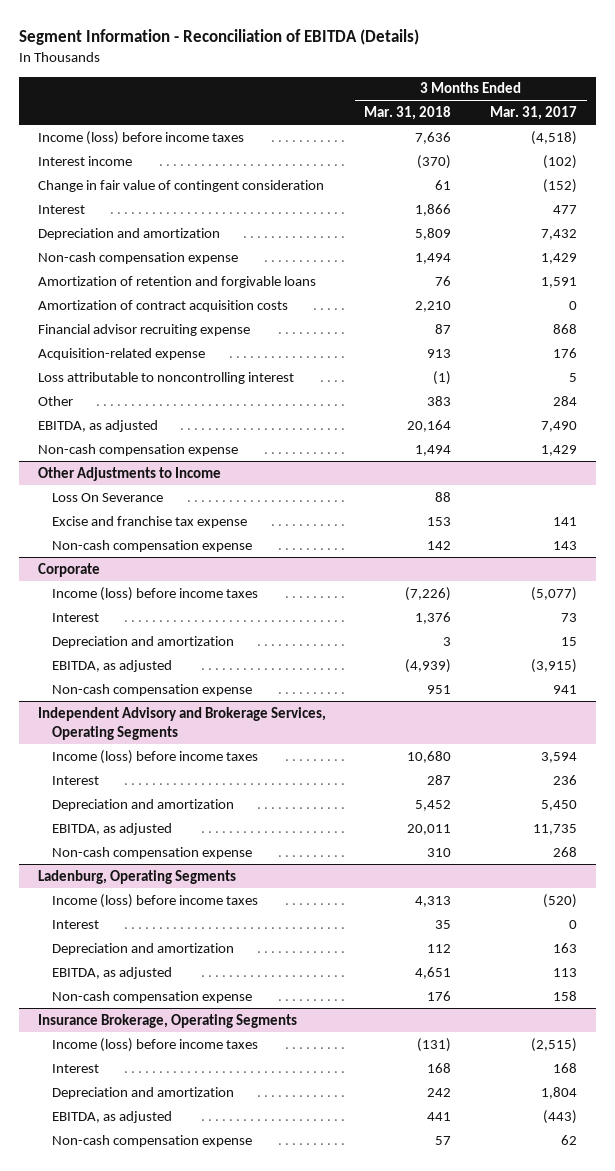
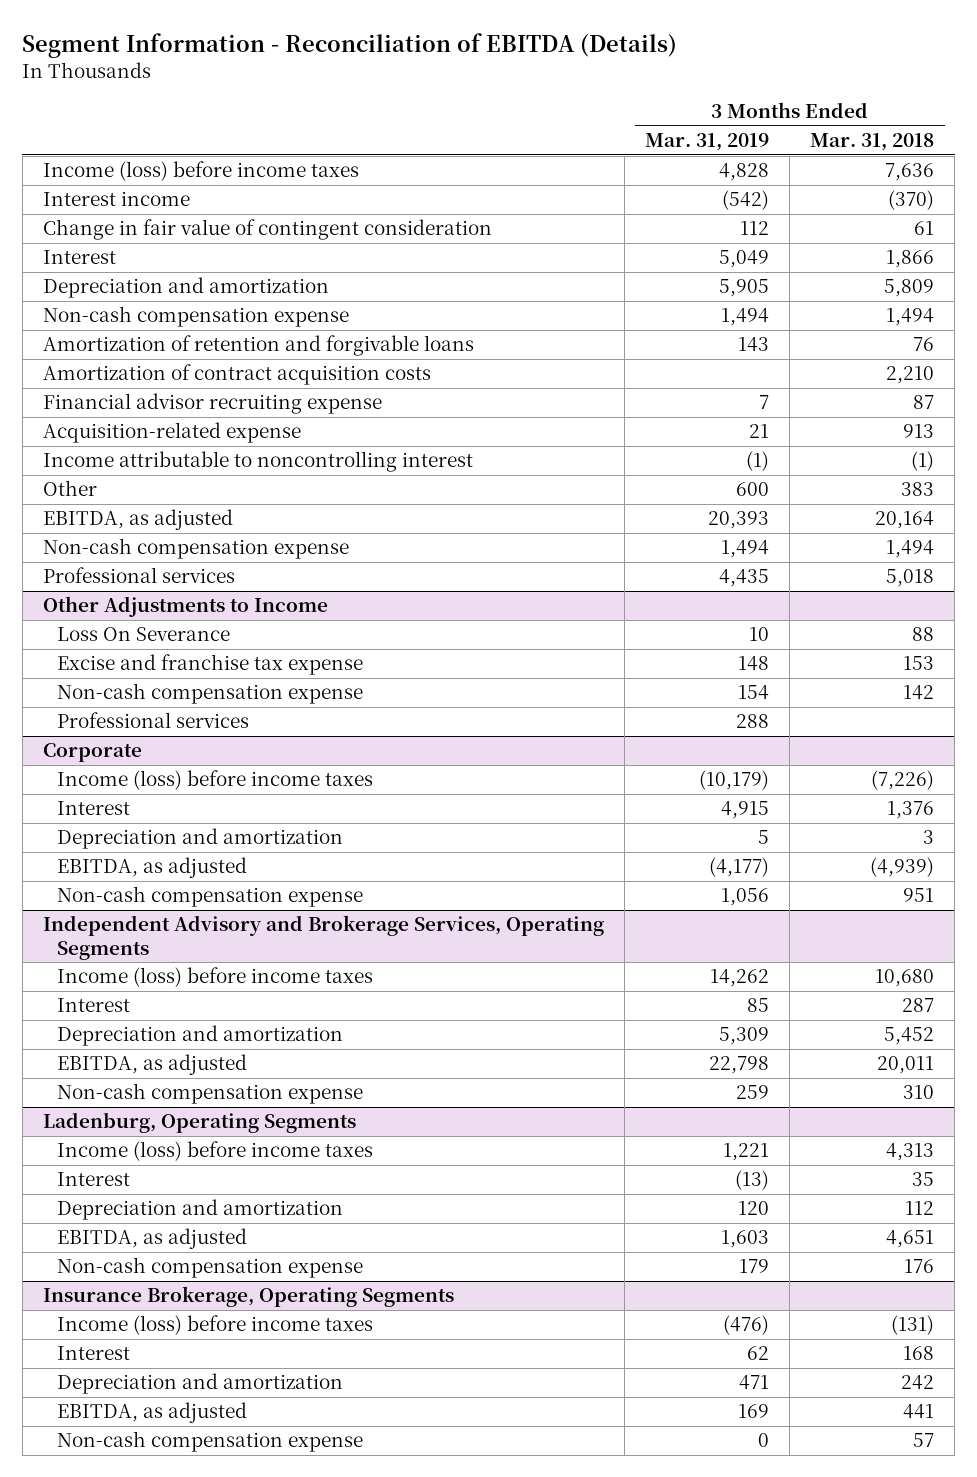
- | 3 Months Ended Mar. 31, 2018 | 3 Months Ended Mar. 31, 2017
+ | 3 Months Ended Mar. 31, 2019 | 3 Months Ended Mar. 31, 2018
- Loss attributable to noncontrolling interest | (1) | 5
+ Income attributable to noncontrolling interest | (1) | (1)
+ Professional services | 4,435 | 5,018
@ Other Adjustments to Income
+ Professional services | 288 |

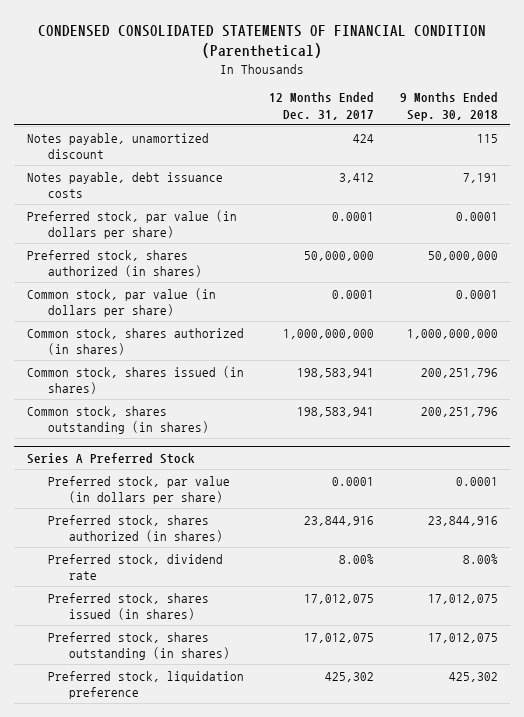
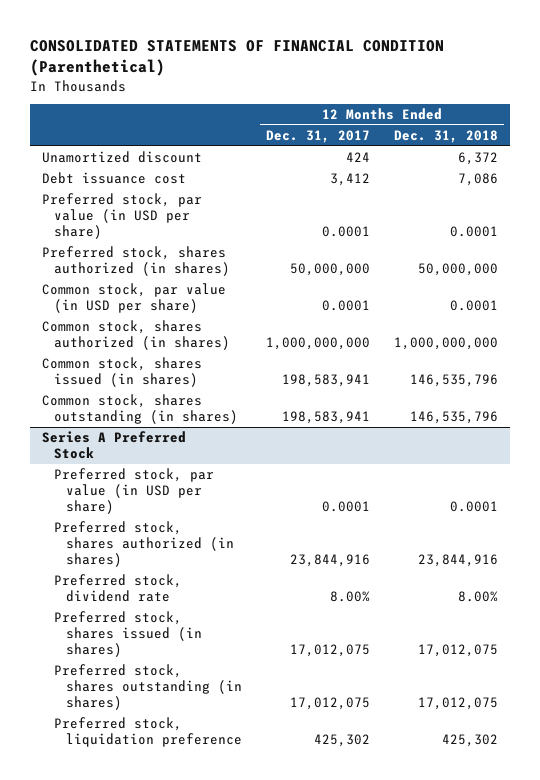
- CONDENSED CONSOLIDATED STATEMENTS OF FINANCIAL CONDITION (Parenthetical)
+ CONSOLIDATED STATEMENTS OF FINANCIAL CONDITION (Parenthetical)
- | 12 Months Ended Dec. 31, 2017 | 9 Months Ended Sep. 30, 2018
+ | 12 Months Ended Dec. 31, 2017 | 12 Months Ended Dec. 31, 2018
- Notes payable, unamortized discount | 424 | 115
- Notes payable, debt issuance costs | 3,412 | 7,191
- Preferred stock, par value (in dollars per share) | 0.0001 | 0.0001
+ Unamortized discount | 424 | 6,372
+ Debt issuance cost | 3,412 | 7,086
+ Preferred stock, par value (in USD per share) | 0.0001 | 0.0001
- Common stock, par value (in dollars per share) | 0.0001 | 0.0001
+ Common stock, par value (in USD per share) | 0.0001 | 0.0001
@ Series A Preferred Stock
- Preferred stock, par value (in dollars per share) | 0.0001 | 0.0001
+ Preferred stock, par value (in USD per share) | 0.0001 | 0.0001

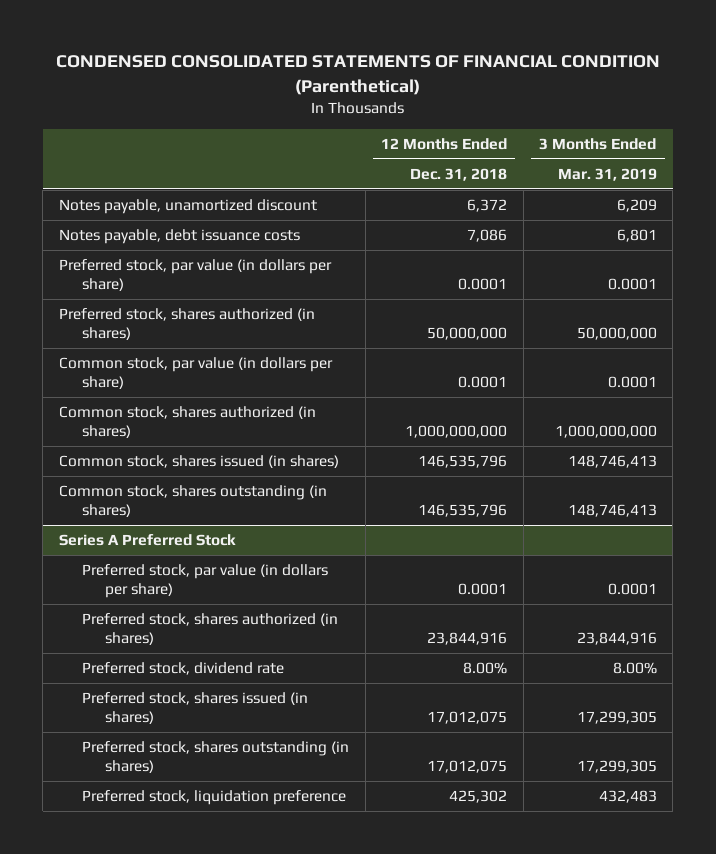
- CONSOLIDATED STATEMENTS OF FINANCIAL CONDITION (Parenthetical)
+ CONDENSED CONSOLIDATED STATEMENTS OF FINANCIAL CONDITION (Parenthetical)
- | 12 Months Ended Dec. 31, 2017 | 12 Months Ended Dec. 31, 2018
+ | 12 Months Ended Dec. 31, 2018 | 3 Months Ended Mar. 31, 2019
- Unamortized discount | 424 | 6,372
- Debt issuance cost | 3,412 | 7,086
- Preferred stock, par value (in USD per share) | 0.0001 | 0.0001
+ Notes payable, unamortized discount | 6,372 | 6,209
+ Notes payable, debt issuance costs | 7,086 | 6,801
+ Preferred stock, par value (in dollars per share) | 0.0001 | 0.0001
- Common stock, par value (in USD per share) | 0.0001 | 0.0001
+ Common stock, par value (in dollars per share) | 0.0001 | 0.0001
@ Series A Preferred Stock
- Preferred stock, par value (in USD per share) | 0.0001 | 0.0001
+ Preferred stock, par value (in dollars per share) | 0.0001 | 0.0001

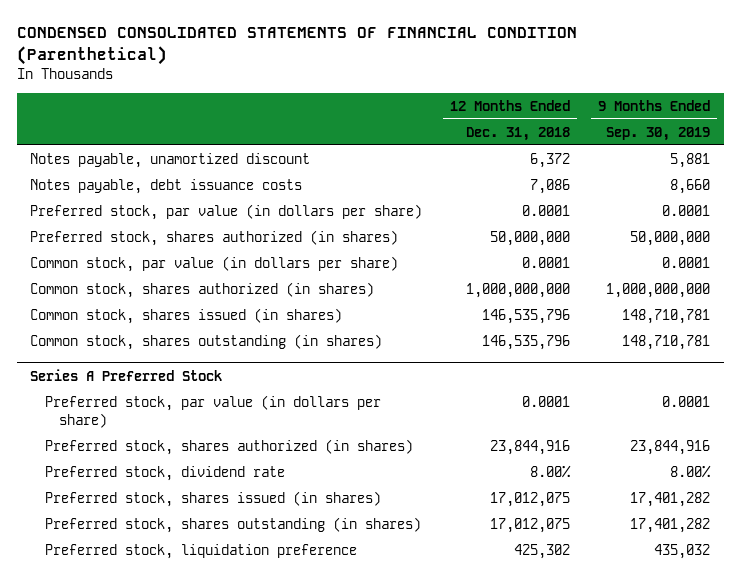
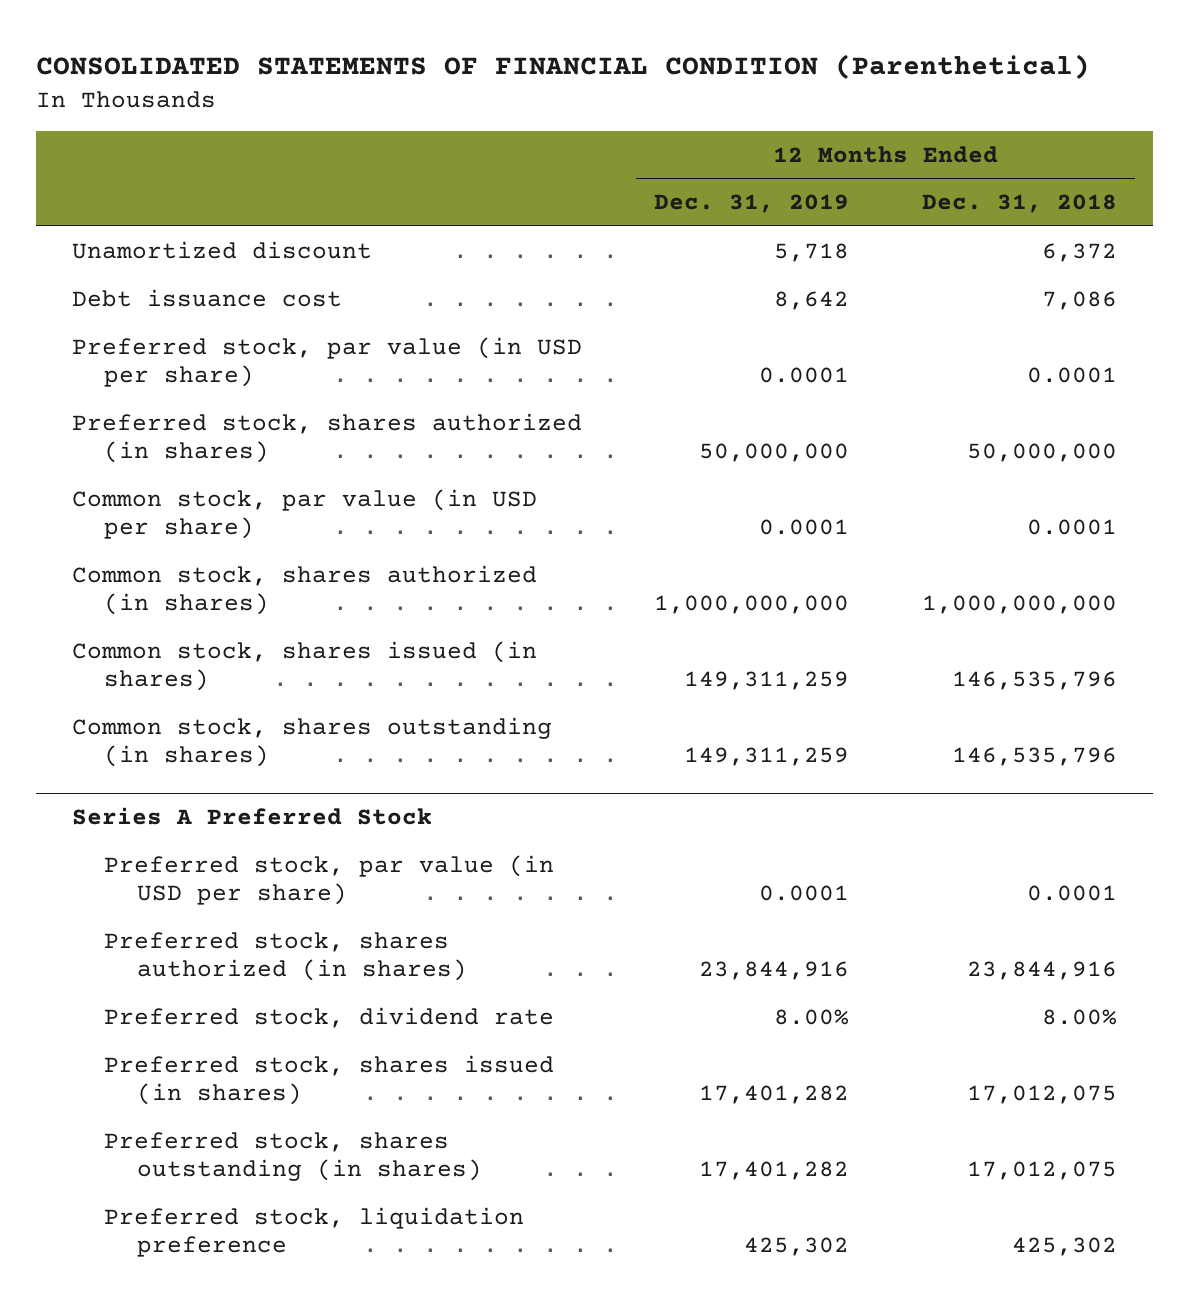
- CONDENSED CONSOLIDATED STATEMENTS OF FINANCIAL CONDITION (Parenthetical)
+ CONSOLIDATED STATEMENTS OF FINANCIAL CONDITION (Parenthetical)
- | 12 Months Ended Dec. 31, 2018 | 9 Months Ended Sep. 30, 2019
+ | 12 Months Ended Dec. 31, 2019 | 12 Months Ended Dec. 31, 2018
- Notes payable, unamortized discount | 6,372 | 5,881
- Notes payable, debt issuance costs | 7,086 | 8,660
- Preferred stock, par value (in dollars per share) | 0.0001 | 0.0001
+ Unamortized discount | 5,718 | 6,372
+ Debt issuance cost | 8,642 | 7,086
+ Preferred stock, par value (in USD per share) | 0.0001 | 0.0001
- Common stock, par value (in dollars per share) | 0.0001 | 0.0001
+ Common stock, par value (in USD per share) | 0.0001 | 0.0001
@ Series A Preferred Stock
- Preferred stock, par value (in dollars per share) | 0.0001 | 0.0001
+ Preferred stock, par value (in USD per share) | 0.0001 | 0.0001

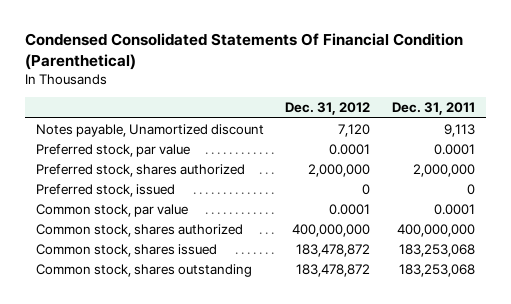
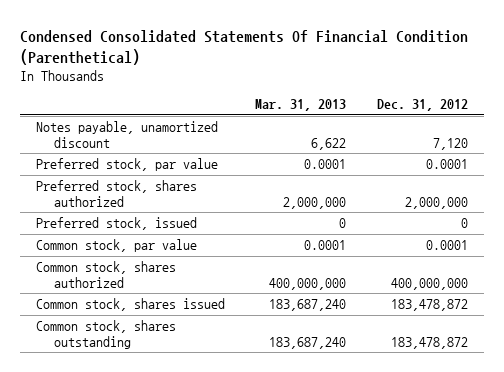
- | Dec. 31, 2012 | Dec. 31, 2011
+ | Mar. 31, 2013 | Dec. 31, 2012
- Notes payable, Unamortized discount | 7,120 | 9,113
+ Notes payable, unamortized discount | 6,622 | 7,120

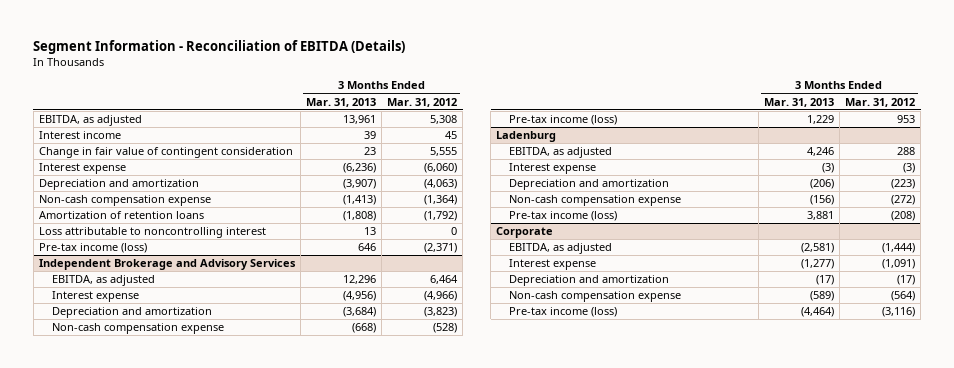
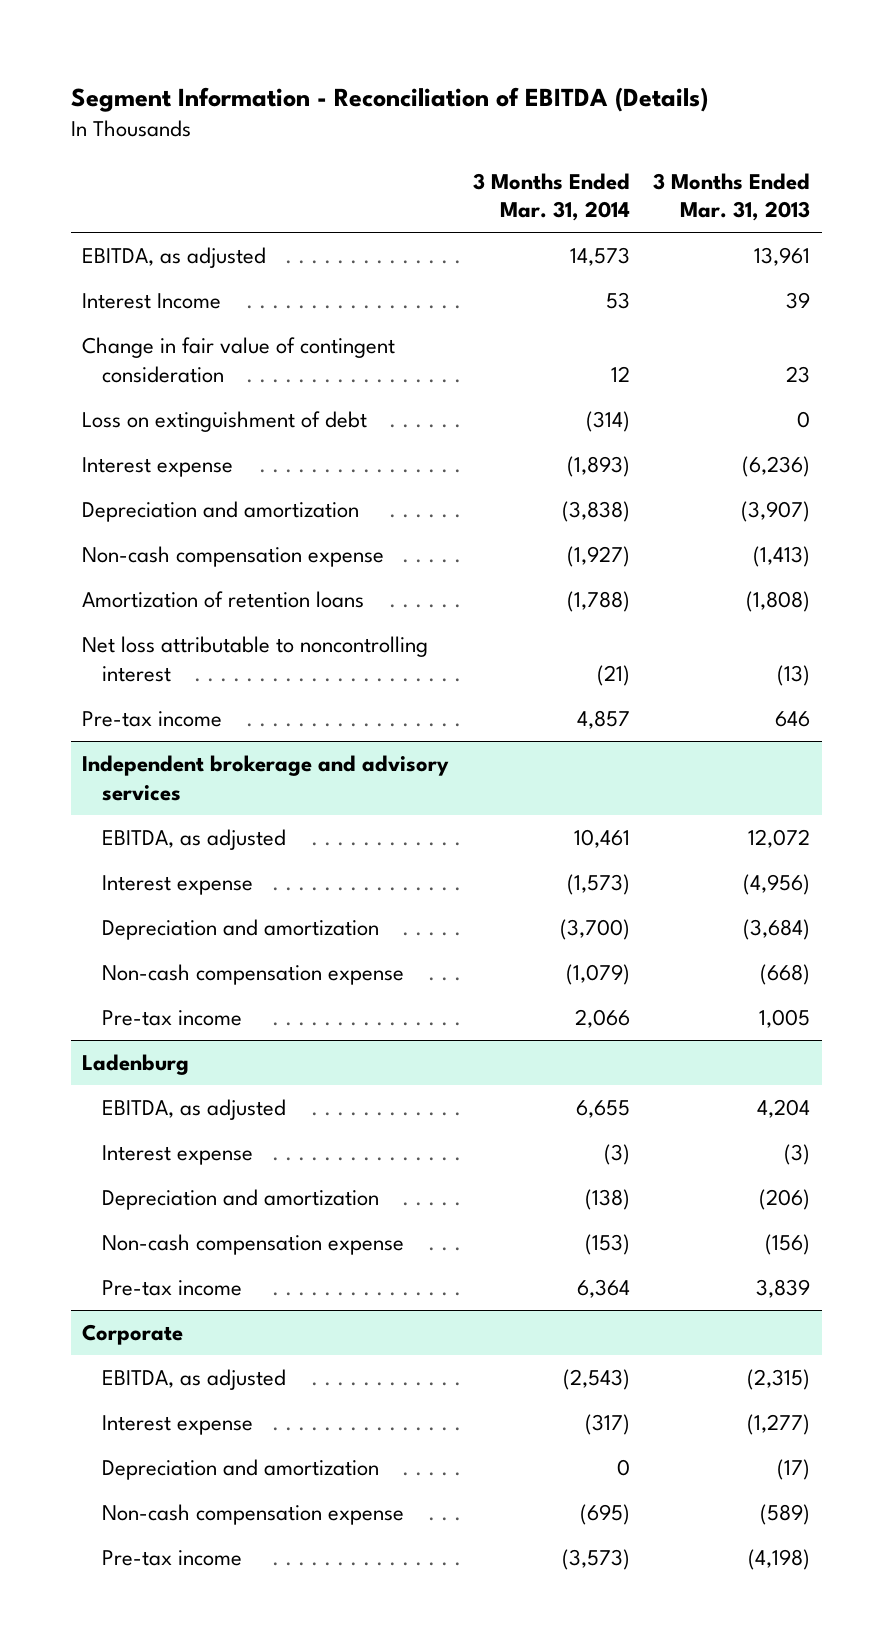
- | 3 Months Ended Mar. 31, 2013 | 3 Months Ended Mar. 31, 2012
+ | 3 Months Ended Mar. 31, 2014 | 3 Months Ended Mar. 31, 2013
- Interest income | 39 | 45
+ Interest Income | 53 | 39
+ Loss on extinguishment of debt | (314) | 0
- Loss attributable to noncontrolling interest | 13 | 0
- Pre-tax income (loss) | 646 | (2,371)
- Independent Brokerage and Advisory Services
- EBITDA, as adjusted | 12,296 | 6,464
+ Net loss attributable to noncontrolling interest | (21) | (13)
+ Pre-tax income | 4,857 | 646
+ Independent brokerage and advisory services
+ EBITDA, as adjusted | 10,461 | 12,072
- Pre-tax income (loss) | 1,229 | 953
+ Pre-tax income | 2,066 | 1,005
@ Ladenburg
- EBITDA, as adjusted | 4,246 | 288
+ EBITDA, as adjusted | 6,655 | 4,204
- Pre-tax income (loss) | 3,881 | (208)
+ Pre-tax income | 6,364 | 3,839
@ Corporate
- EBITDA, as adjusted | (2,581) | (1,444)
+ EBITDA, as adjusted | (2,543) | (2,315)
- Pre-tax income (loss) | (4,464) | (3,116)
+ Pre-tax income | (3,573) | (4,198)

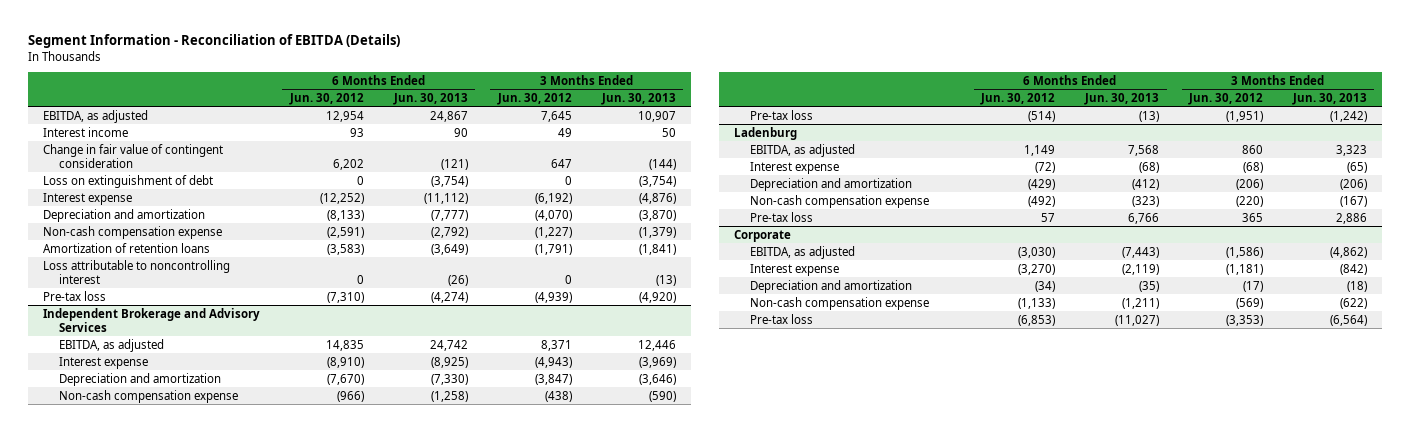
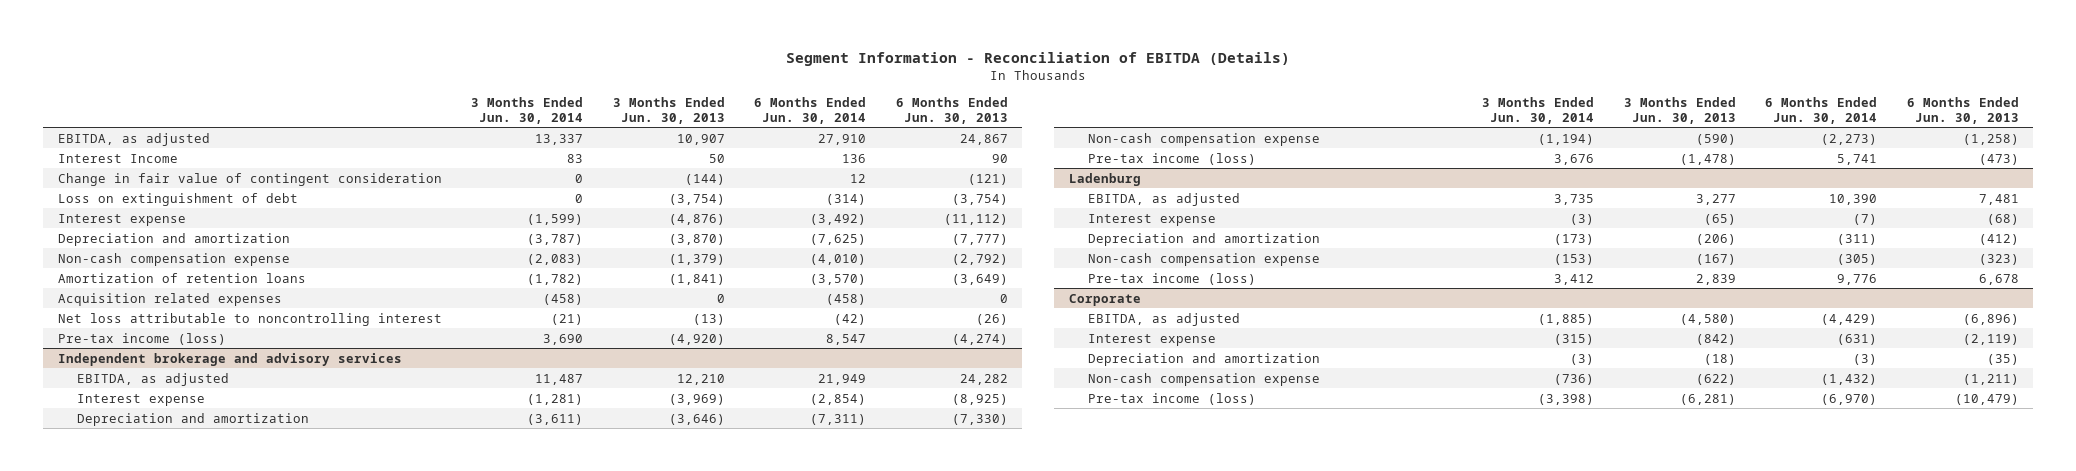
- | 6 Months Ended Jun. 30, 2012 | 6 Months Ended Jun. 30, 2013 | 3 Months Ended Jun. 30, 2012 | 3 Months Ended Jun. 30, 2013
+ | 3 Months Ended Jun. 30, 2014 | 3 Months Ended Jun. 30, 2013 | 6 Months Ended Jun. 30, 2014 | 6 Months Ended Jun. 30, 2013
- Interest income | 93 | 90 | 49 | 50
+ Interest Income | 83 | 50 | 136 | 90
- Loss attributable to noncontrolling interest | 0 | (26) | 0 | (13)
- Pre-tax loss | (7,310) | (4,274) | (4,939) | (4,920)
- Independent Brokerage and Advisory Services
- EBITDA, as adjusted | 14,835 | 24,742 | 8,371 | 12,446
+ Acquisition related expenses | (458) | 0 | (458) | 0
+ Net loss attributable to noncontrolling interest | (21) | (13) | (42) | (26)
+ Pre-tax income (loss) | 3,690 | (4,920) | 8,547 | (4,274)
+ Independent brokerage and advisory services
+ EBITDA, as adjusted | 11,487 | 12,210 | 21,949 | 24,282
- Pre-tax loss | (514) | (13) | (1,951) | (1,242)
+ Pre-tax income (loss) | 3,676 | (1,478) | 5,741 | (473)
@ Ladenburg
- EBITDA, as adjusted | 1,149 | 7,568 | 860 | 3,323
+ EBITDA, as adjusted | 3,735 | 3,277 | 10,390 | 7,481
- Pre-tax loss | 57 | 6,766 | 365 | 2,886
+ Pre-tax income (loss) | 3,412 | 2,839 | 9,776 | 6,678
@ Corporate
- EBITDA, as adjusted | (3,030) | (7,443) | (1,586) | (4,862)
+ EBITDA, as adjusted | (1,885) | (4,580) | (4,429) | (6,896)
- Pre-tax loss | (6,853) | (11,027) | (3,353) | (6,564)
+ Pre-tax income (loss) | (3,398) | (6,281) | (6,970) | (10,479)

